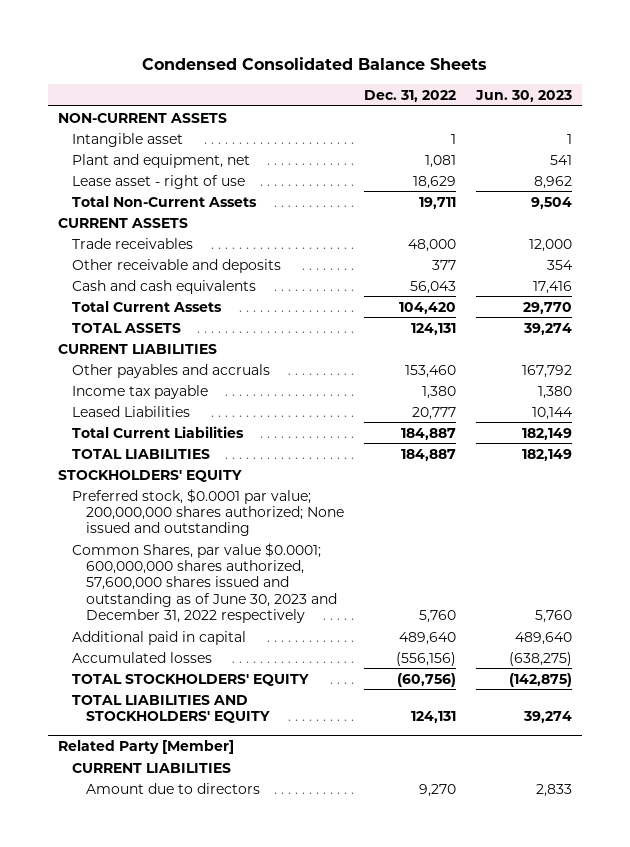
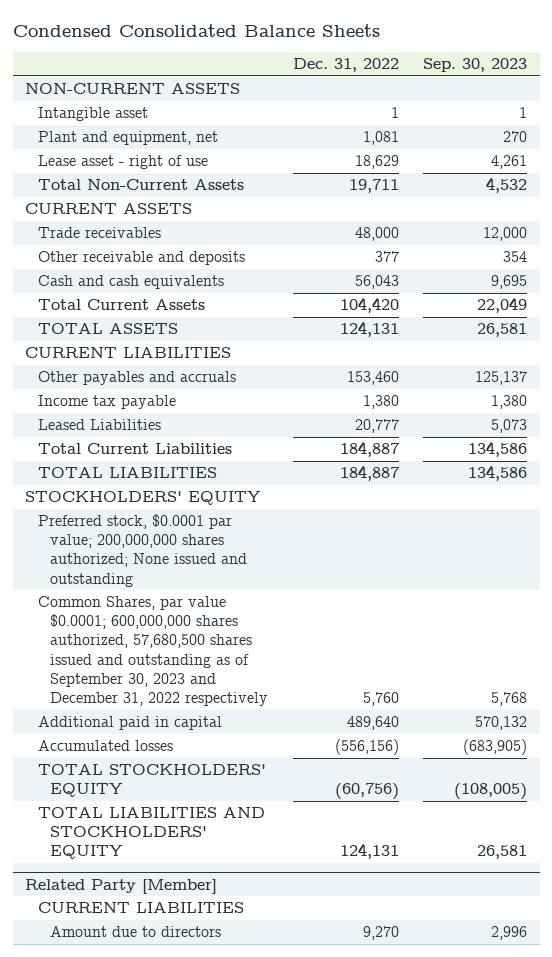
- | Dec. 31, 2022 | Jun. 30, 2023
+ | Dec. 31, 2022 | Sep. 30, 2023
- Common Shares, par value $0.0001; 600,000,000 shares authorized, 57,600,000 shares issued and outstanding as of June 30, 2023 and December 31, 2022 respectively | 5,760 | 5,760
+ Common Shares, par value $0.0001; 600,000,000 shares authorized, 57,680,500 shares issued and outstanding as of September 30, 2023 and December 31, 2022 respectively | 5,760 | 5,768

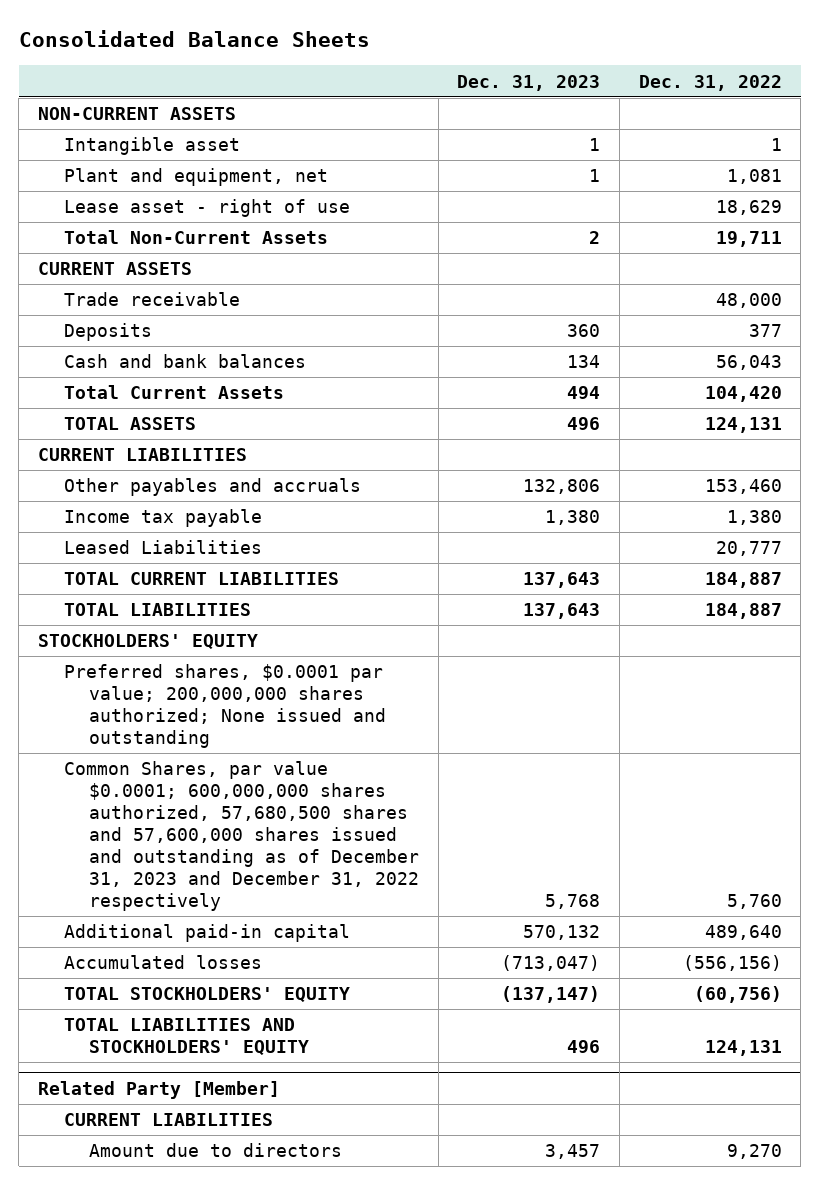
- Condensed Consolidated Balance Sheets
+ Consolidated Balance Sheets
- | Dec. 31, 2022 | Sep. 30, 2023
+ | Dec. 31, 2023 | Dec. 31, 2022
- Trade receivables | 48,000 | 12,000
- Other receivable and deposits | 377 | 354
- Cash and cash equivalents | 56,043 | 9,695
+ Trade receivable | | 48,000
+ Deposits | 360 | 377
+ Cash and bank balances | 134 | 56,043
- Total Current Liabilities | 184,887 | 134,586
+ TOTAL CURRENT LIABILITIES | 137,643 | 184,887
- Preferred stock, $0.0001 par value; 200,000,000 shares authorized; None issued and outstanding
- Common Shares, par value $0.0001; 600,000,000 shares authorized, 57,680,500 shares issued and outstanding as of September 30, 2023 and December 31, 2022 respectively | 5,760 | 5,768
- Additional paid in capital | 489,640 | 570,132
+ Preferred shares, $0.0001 par value; 200,000,000 shares authorized; None issued and outstanding
+ Common Shares, par value $0.0001; 600,000,000 shares authorized, 57,680,500 shares and 57,600,000 shares issued and outstanding as of December 31, 2023 and December 31, 2022 respectively | 5,768 | 5,760
+ Additional paid-in capital | 570,132 | 489,640

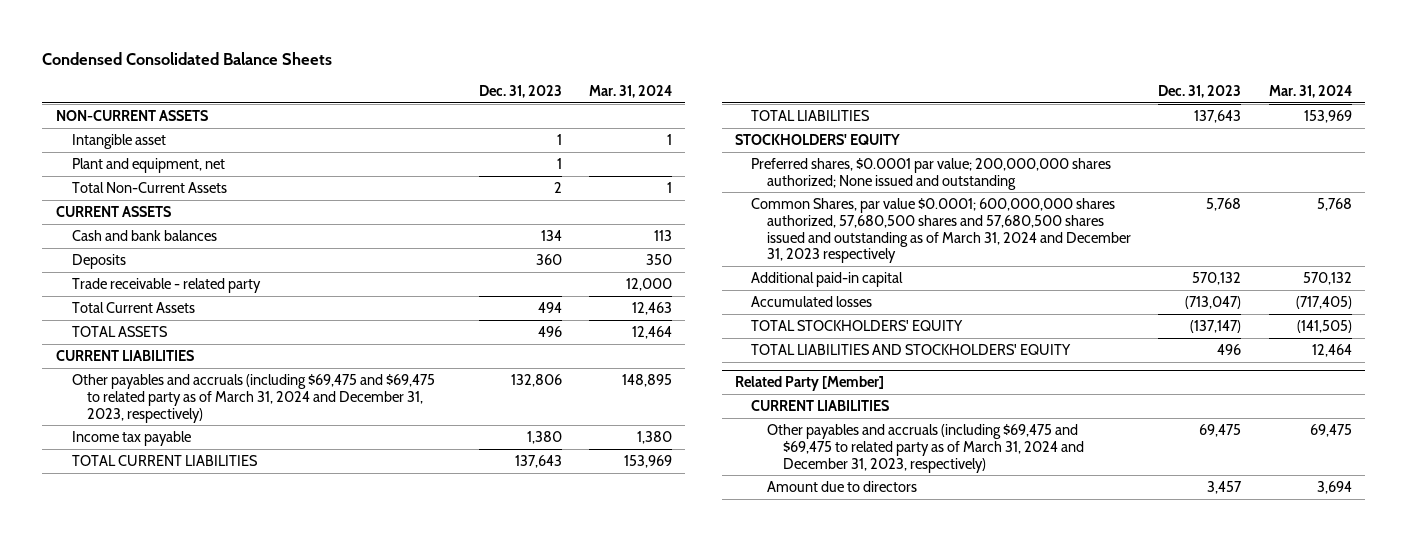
- Consolidated Balance Sheets
+ Condensed Consolidated Balance Sheets
- | Dec. 31, 2023 | Dec. 31, 2022
+ | Dec. 31, 2023 | Mar. 31, 2024
- Lease asset - right of use | | 18,629
- Trade receivable | | 48,000
moved down: Deposits | 360 | 350
+ Trade receivable - related party | | 12,000
- Other payables and accruals | 132,806 | 153,460
+ Other payables and accruals (including $69,475 and $69,475 to related party as of March 31, 2024 and December 31, 2023, respectively) | 132,806 | 148,895
- Leased Liabilities | | 20,777
- Common Shares, par value $0.0001; 600,000,000 shares authorized, 57,680,500 shares and 57,600,000 shares issued and outstanding as of December 31, 2023 and December 31, 2022 respectively | 5,768 | 5,760
+ Common Shares, par value $0.0001; 600,000,000 shares authorized, 57,680,500 shares and 57,680,500 shares issued and outstanding as of March 31, 2024 and December 31, 2023 respectively | 5,768 | 5,768
@ Related Party [Member]
+ Other payables and accruals (including $69,475 and $69,475 to related party as of March 31, 2024 and December 31, 2023, respectively) | 69,475 | 69,475

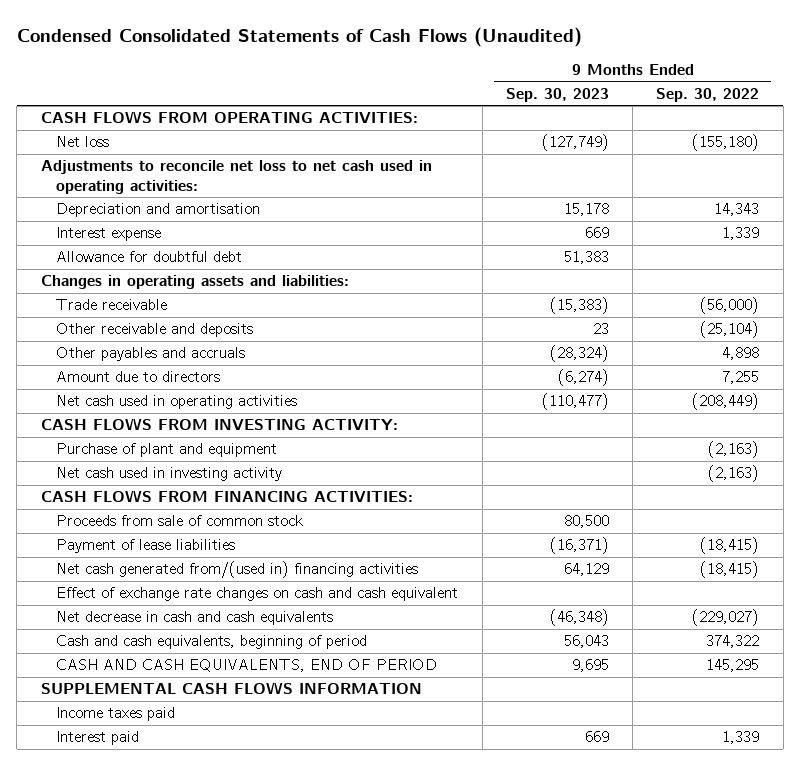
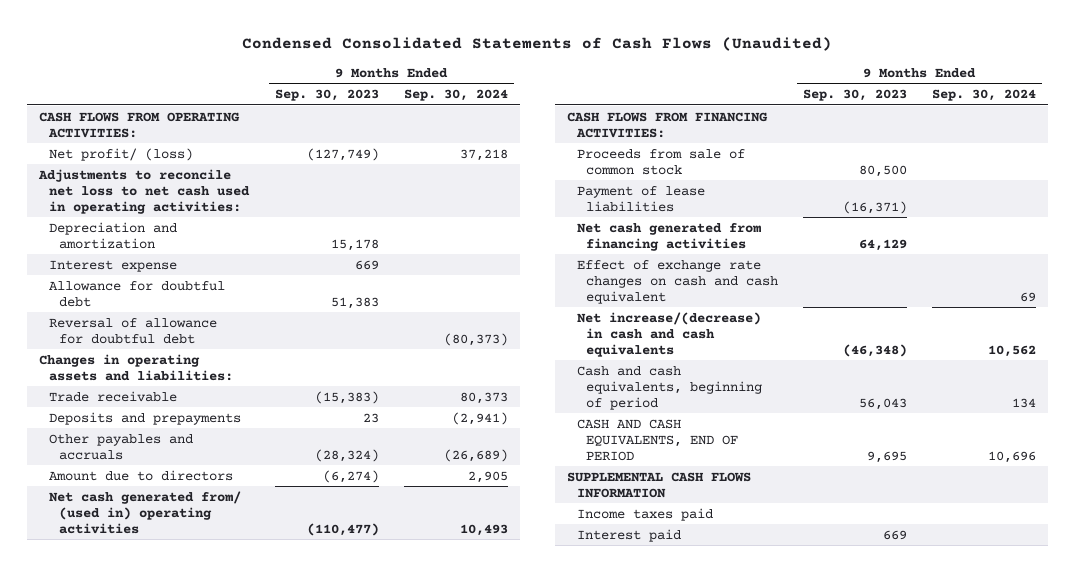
- | 9 Months Ended Sep. 30, 2023 | 9 Months Ended Sep. 30, 2022
+ | 9 Months Ended Sep. 30, 2023 | 9 Months Ended Sep. 30, 2024
- Net loss | (127,749) | (155,180)
+ Net profit/ (loss) | (127,749) | 37,218
- Depreciation and amortisation | 15,178 | 14,343
+ Depreciation and amortization | 15,178 |
+ Reversal of allowance for doubtful debt | | (80,373)
- Other receivable and deposits | 23 | (25,104)
+ Deposits and prepayments | 23 | (2,941)
- Net cash used in operating activities | (110,477) | (208,449)
- CASH FLOWS FROM INVESTING ACTIVITY:
- Purchase of plant and equipment | | (2,163)
- Net cash used in investing activity | | (2,163)
+ Net cash generated from/ (used in) operating activities | (110,477) | 10,493
- Net cash generated from/(used in) financing activities | 64,129 | (18,415)
+ Net cash generated from financing activities | 64,129 |
- Net decrease in cash and cash equivalents | (46,348) | (229,027)
+ Net increase/(decrease) in cash and cash equivalents | (46,348) | 10,562

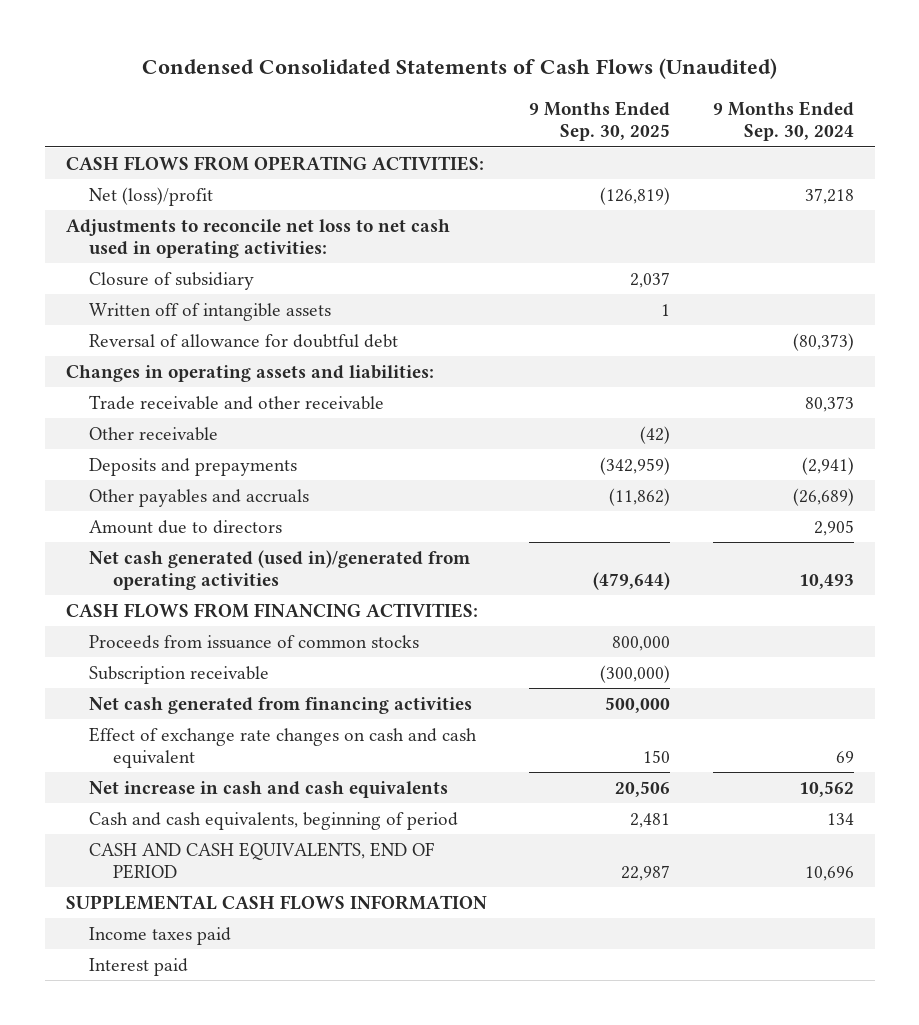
- | 9 Months Ended Sep. 30, 2023 | 9 Months Ended Sep. 30, 2024
+ | 9 Months Ended Sep. 30, 2025 | 9 Months Ended Sep. 30, 2024
- Net profit/ (loss) | (127,749) | 37,218
+ Net (loss)/profit | (126,819) | 37,218
- Depreciation and amortization | 15,178 |
- Interest expense | 669 |
- Allowance for doubtful debt | 51,383 |
+ Closure of subsidiary | 2,037 |
+ Written off of intangible assets | 1 |
- Trade receivable | (15,383) | 80,373
+ Trade receivable and other receivable | | 80,373
+ Other receivable | (42) |
- Net cash generated from/ (used in) operating activities | (110,477) | 10,493
+ Net cash generated (used in)/generated from operating activities | (479,644) | 10,493
- Proceeds from sale of common stock | 80,500 |
- Payment of lease liabilities | (16,371) |
+ Proceeds from issuance of common stocks | 800,000 |
+ Subscription receivable | (300,000) |
- Net increase/(decrease) in cash and cash equivalents | (46,348) | 10,562
+ Net increase in cash and cash equivalents | 20,506 | 10,562

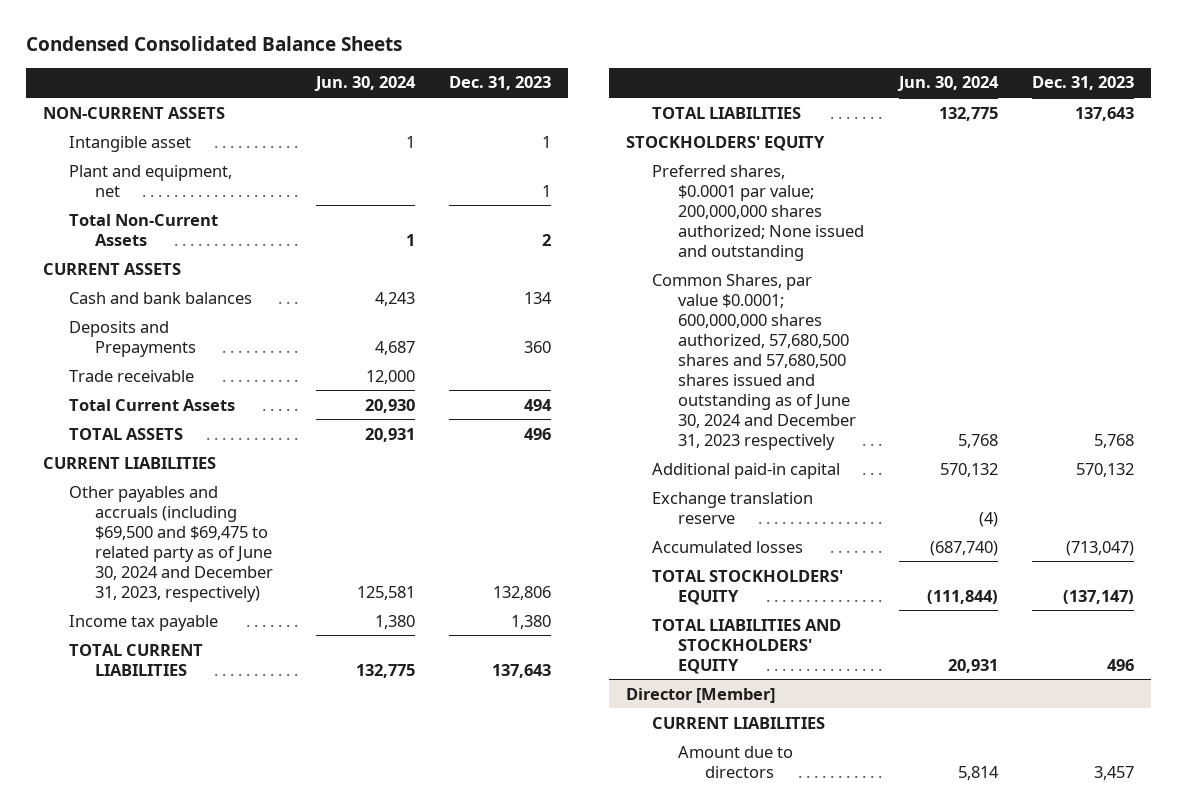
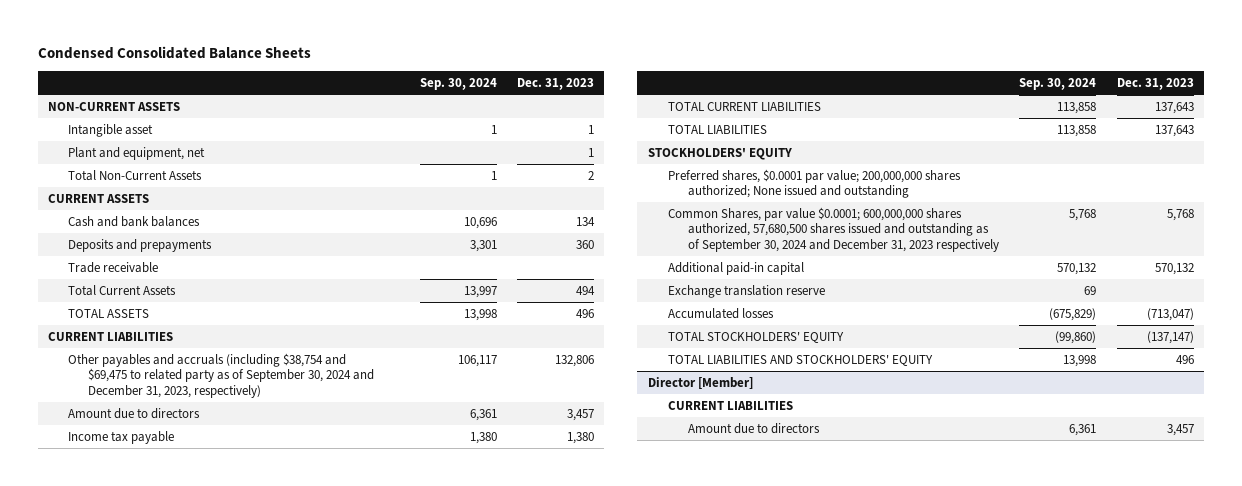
- | Jun. 30, 2024 | Dec. 31, 2023
+ | Sep. 30, 2024 | Dec. 31, 2023
- Deposits and Prepayments | 4,687 | 360
+ Deposits and prepayments | 3,301 | 360
- Other payables and accruals (including $69,500 and $69,475 to related party as of June 30, 2024 and December 31, 2023, respectively) | 125,581 | 132,806
+ Other payables and accruals (including $38,754 and $69,475 to related party as of September 30, 2024 and December 31, 2023, respectively) | 106,117 | 132,806
+ Amount due to directors | 6,361 | 3,457
- Common Shares, par value $0.0001; 600,000,000 shares authorized, 57,680,500 shares and 57,680,500 shares issued and outstanding as of June 30, 2024 and December 31, 2023 respectively | 5,768 | 5,768
+ Common Shares, par value $0.0001; 600,000,000 shares authorized, 57,680,500 shares issued and outstanding as of September 30, 2024 and December 31, 2023 respectively | 5,768 | 5,768

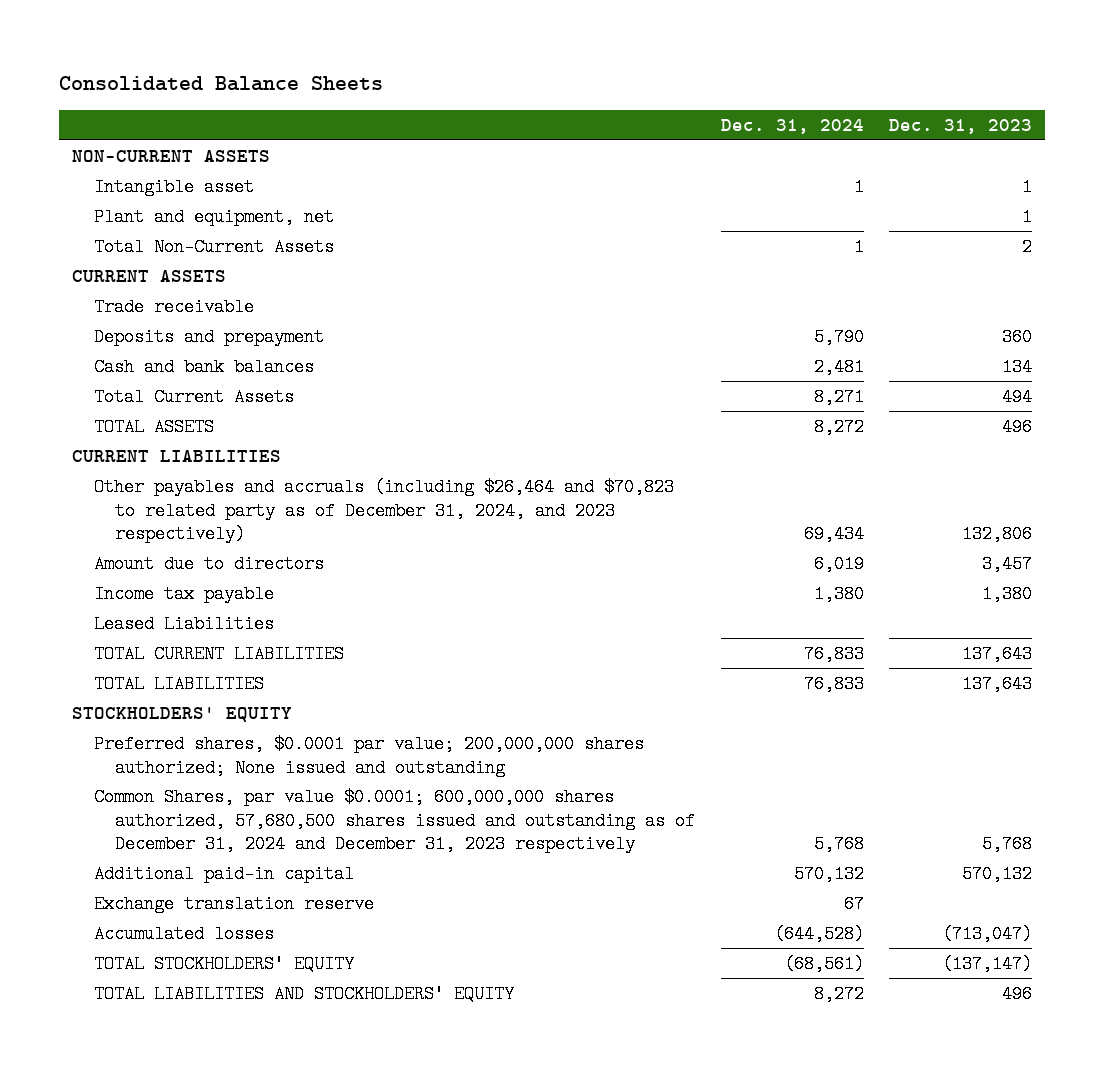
- Condensed Consolidated Balance Sheets
+ Consolidated Balance Sheets
- | Sep. 30, 2024 | Dec. 31, 2023
+ | Dec. 31, 2024 | Dec. 31, 2023
- Deposits and prepayments | 3,301 | 360
+ Deposits and prepayment | 5,790 | 360
moved down: Cash and bank balances | 2,481 | 134
- Other payables and accruals (including $38,754 and $69,475 to related party as of September 30, 2024 and December 31, 2023, respectively) | 106,117 | 132,806
+ Other payables and accruals (including $26,464 and $70,823 to related party as of December 31, 2024, and 2023 respectively) | 69,434 | 132,806
+ Leased Liabilities
- Common Shares, par value $0.0001; 600,000,000 shares authorized, 57,680,500 shares issued and outstanding as of September 30, 2024 and December 31, 2023 respectively | 5,768 | 5,768
+ Common Shares, par value $0.0001; 600,000,000 shares authorized, 57,680,500 shares issued and outstanding as of December 31, 2024 and December 31, 2023 respectively | 5,768 | 5,768
- Director [Member]
- CURRENT LIABILITIES
- Amount due to directors | 6,361 | 3,457

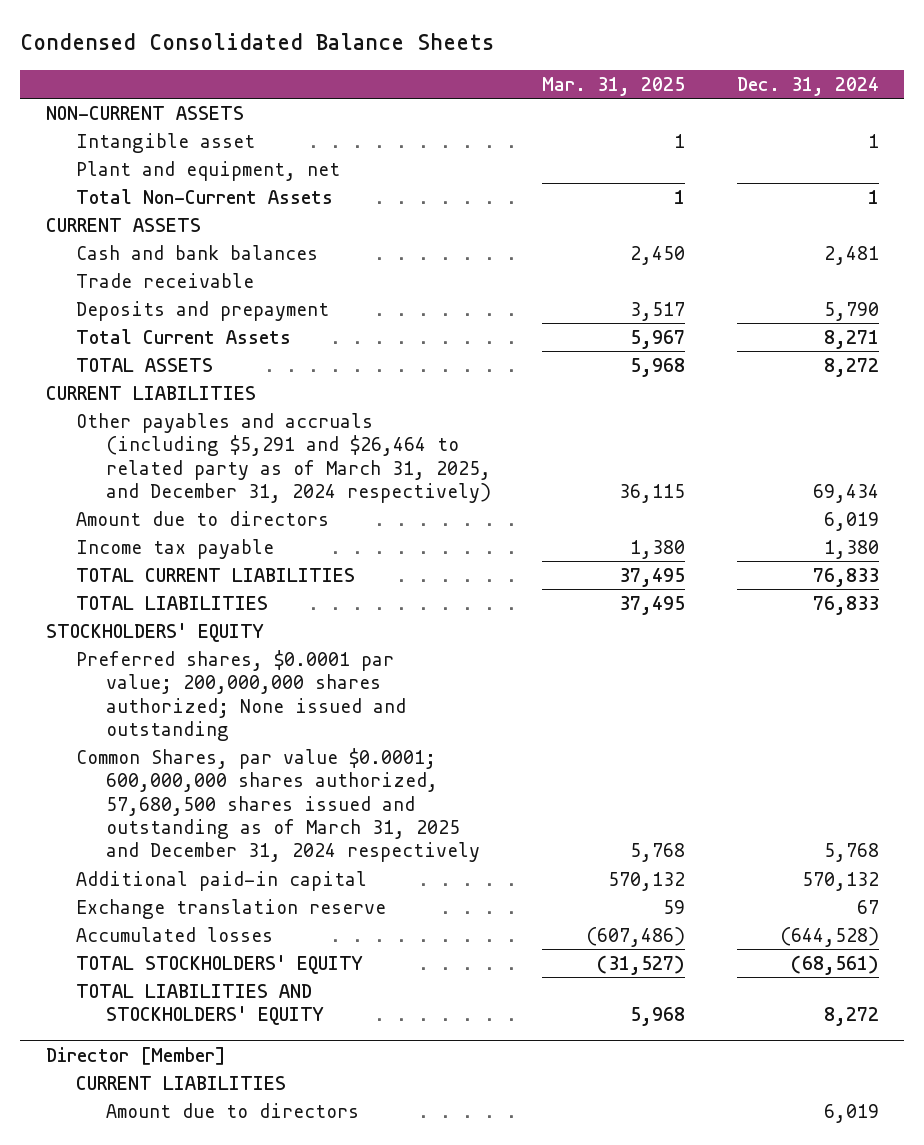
- Consolidated Balance Sheets
+ Condensed Consolidated Balance Sheets
- | Dec. 31, 2024 | Dec. 31, 2023
+ | Mar. 31, 2025 | Dec. 31, 2024
moved up: Cash and bank balances | 2,450 | 2,481
- Other payables and accruals (including $26,464 and $70,823 to related party as of December 31, 2024, and 2023 respectively) | 69,434 | 132,806
+ Other payables and accruals (including $5,291 and $26,464 to related party as of March 31, 2025, and December 31, 2024 respectively) | 36,115 | 69,434
- Leased Liabilities
- Common Shares, par value $0.0001; 600,000,000 shares authorized, 57,680,500 shares issued and outstanding as of December 31, 2024 and December 31, 2023 respectively | 5,768 | 5,768
+ Common Shares, par value $0.0001; 600,000,000 shares authorized, 57,680,500 shares issued and outstanding as of March 31, 2025 and December 31, 2024 respectively | 5,768 | 5,768
+ Director [Member]
+ CURRENT LIABILITIES
+ Amount due to directors | | 6,019

